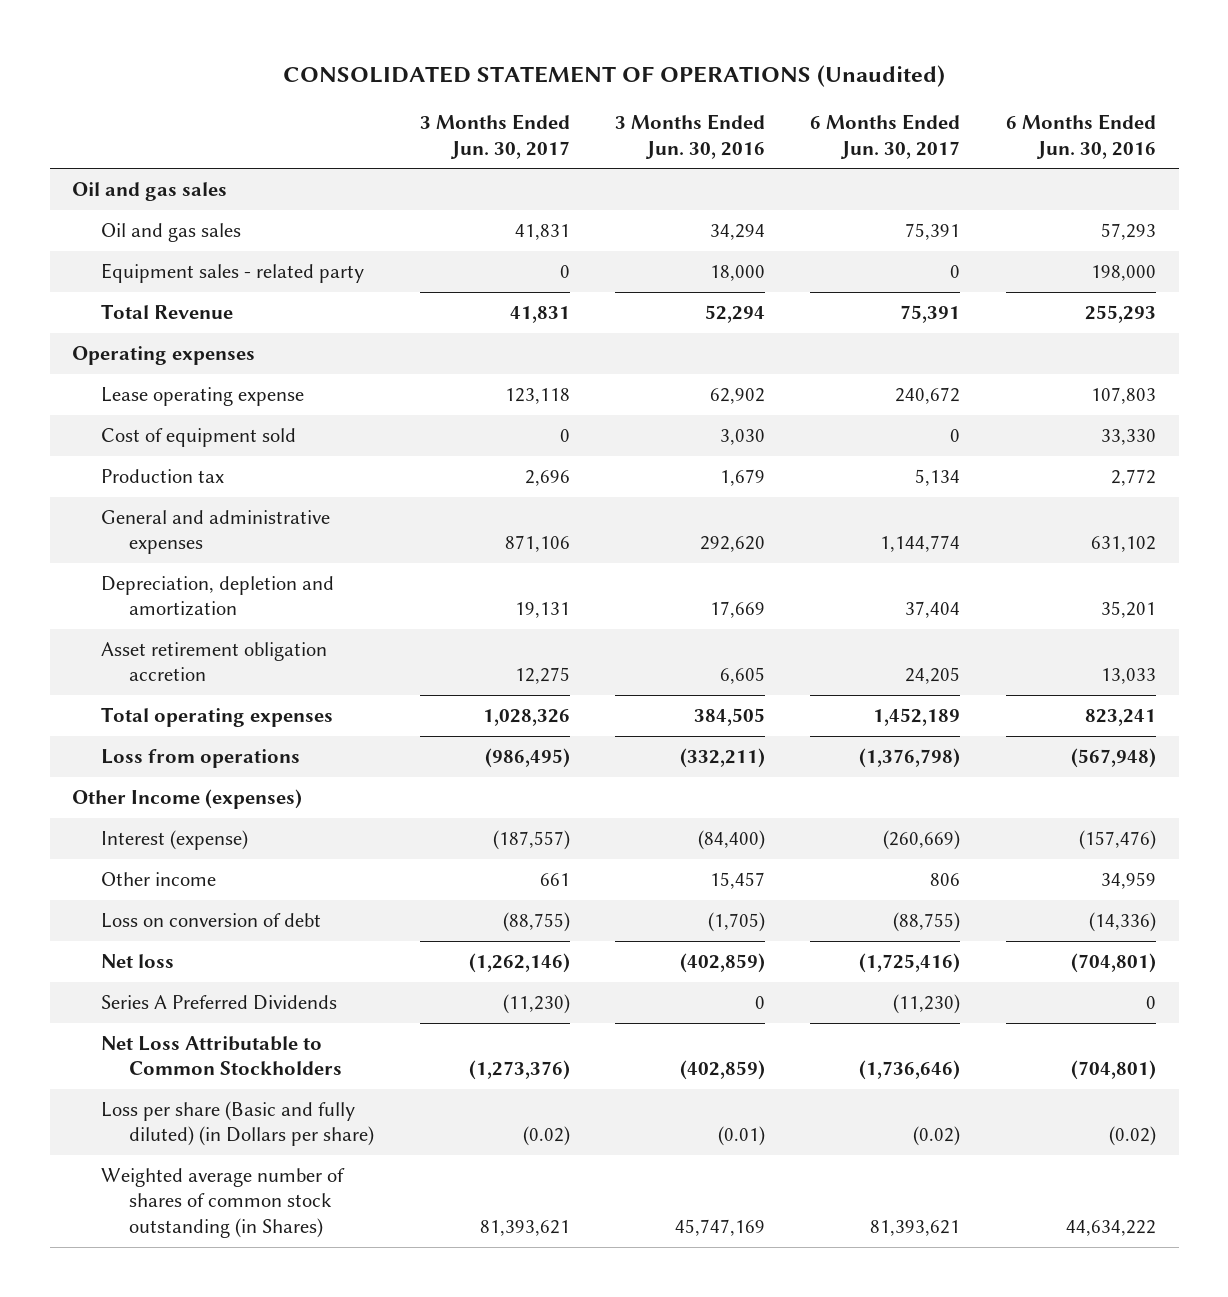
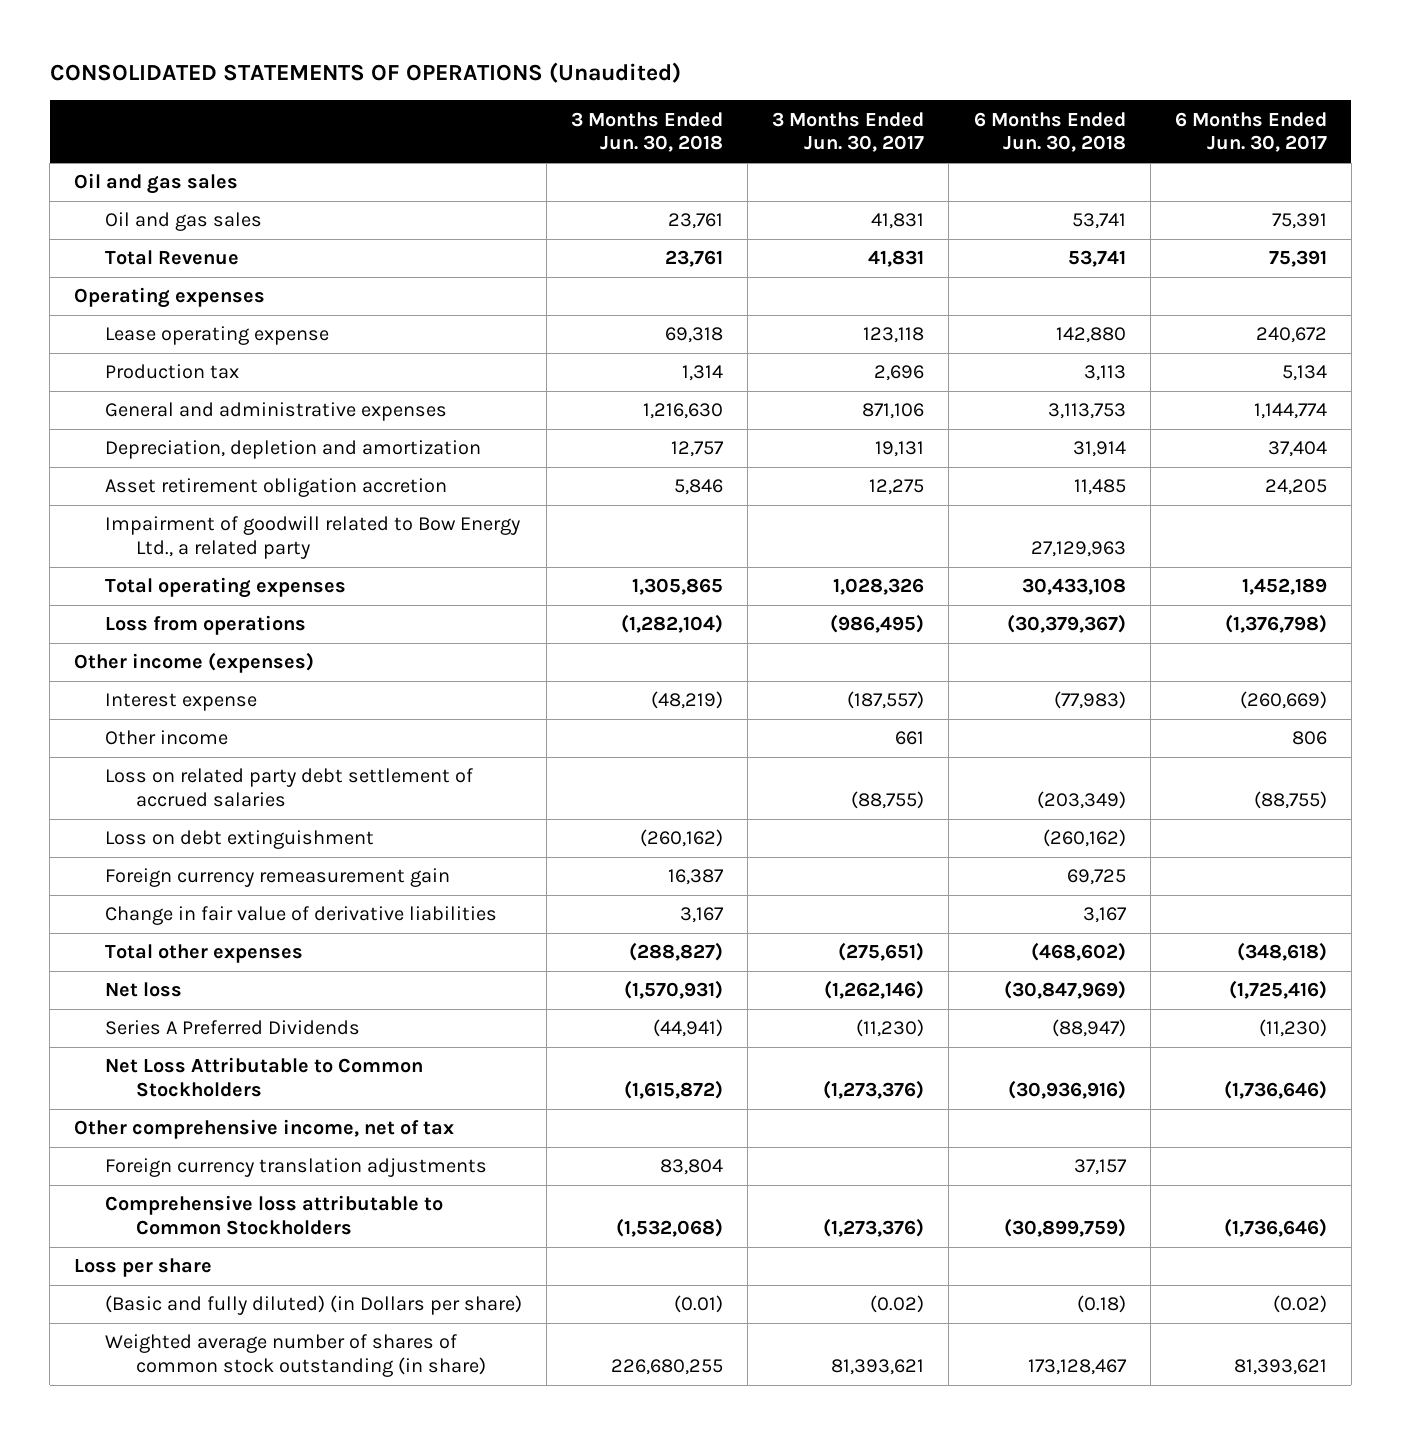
- CONSOLIDATED STATEMENT OF OPERATIONS (Unaudited)
+ CONSOLIDATED STATEMENTS OF OPERATIONS (Unaudited)
- | 3 Months Ended Jun. 30, 2017 | 3 Months Ended Jun. 30, 2016 | 6 Months Ended Jun. 30, 2017 | 6 Months Ended Jun. 30, 2016
+ | 3 Months Ended Jun. 30, 2018 | 3 Months Ended Jun. 30, 2017 | 6 Months Ended Jun. 30, 2018 | 6 Months Ended Jun. 30, 2017
- Equipment sales - related party | 0 | 18,000 | 0 | 198,000
- Cost of equipment sold | 0 | 3,030 | 0 | 33,330
+ Impairment of goodwill related to Bow Energy Ltd., a related party | | | 27,129,963 |
- Other Income (expenses)
- Interest (expense) | (187,557) | (84,400) | (260,669) | (157,476)
+ Other income (expenses)
+ Interest expense | (48,219) | (187,557) | (77,983) | (260,669)
- Loss on conversion of debt | (88,755) | (1,705) | (88,755) | (14,336)
+ Loss on related party debt settlement of accrued salaries | | (88,755) | (203,349) | (88,755)
+ Loss on debt extinguishment | (260,162) | | (260,162) |
+ Foreign currency remeasurement gain | 16,387 | | 69,725 |
+ Change in fair value of derivative liabilities | 3,167 | | 3,167 |
+ Total other expenses | (288,827) | (275,651) | (468,602) | (348,618)
- Loss per share (Basic and fully diluted) (in Dollars per share) | (0.02) | (0.01) | (0.02) | (0.02)
- Weighted average number of shares of common stock outstanding (in Shares) | 81,393,621 | 45,747,169 | 81,393,621 | 44,634,222
+ Other comprehensive income, net of tax
+ Foreign currency translation adjustments | 83,804 | | 37,157 |
+ Comprehensive loss attributable to Common Stockholders | (1,532,068) | (1,273,376) | (30,899,759) | (1,736,646)
+ Loss per share
+ (Basic and fully diluted) (in Dollars per share) | (0.01) | (0.02) | (0.18) | (0.02)
+ Weighted average number of shares of common stock outstanding (in share) | 226,680,255 | 81,393,621 | 173,128,467 | 81,393,621

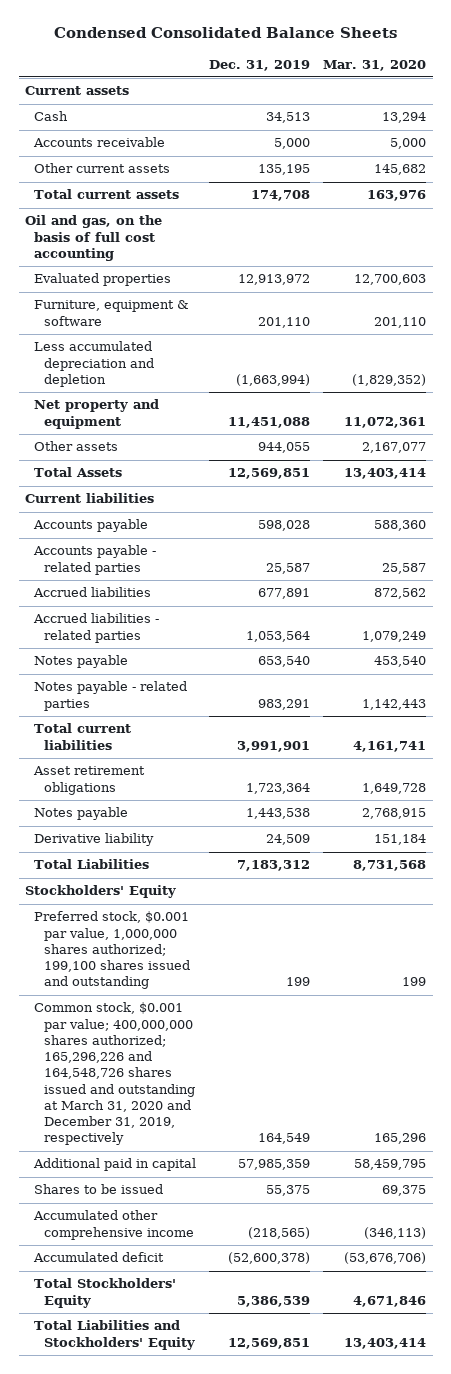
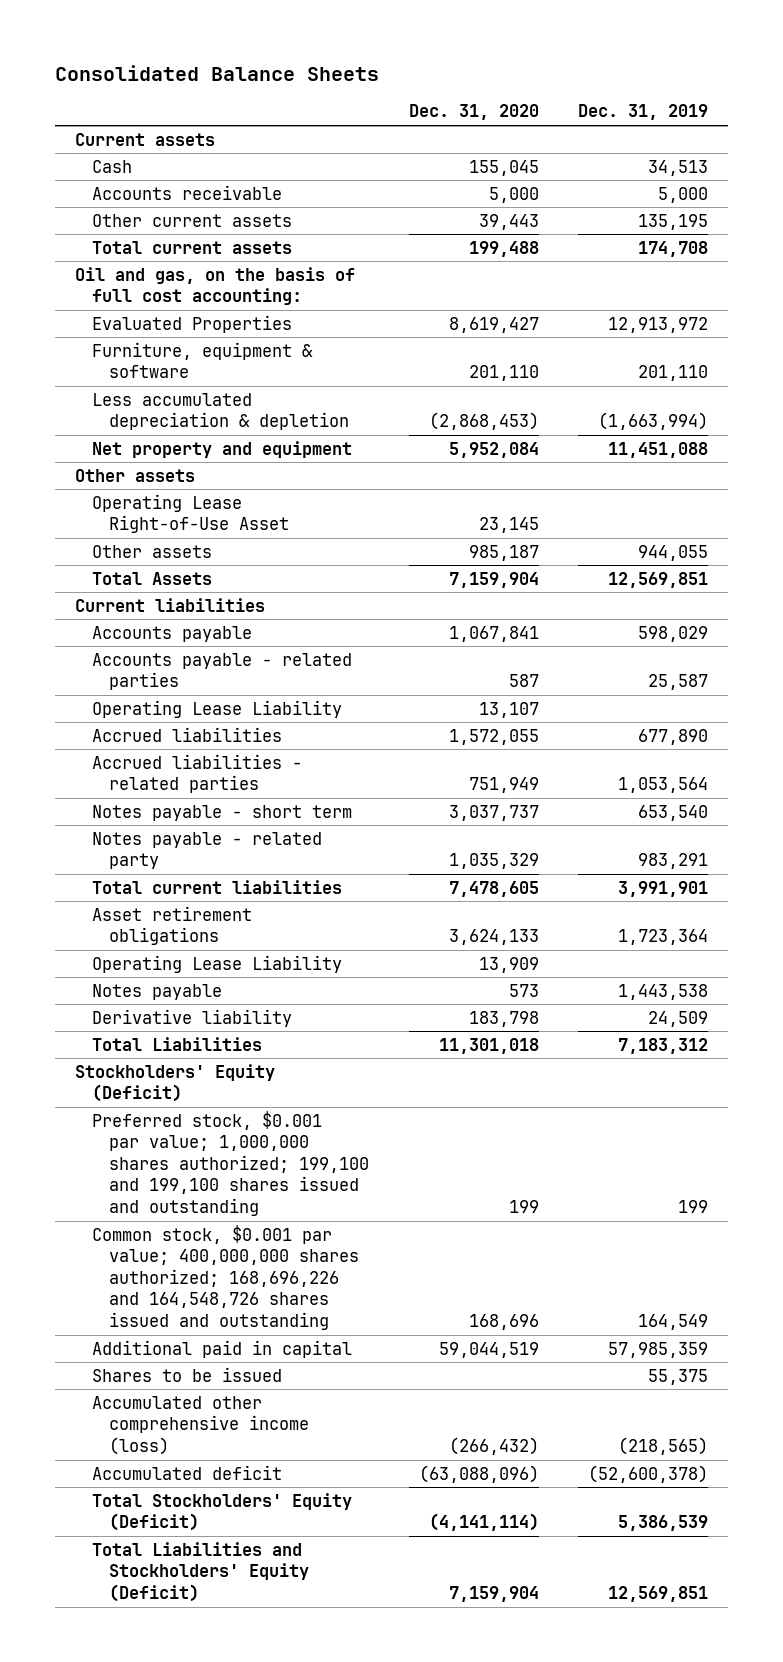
- Condensed Consolidated Balance Sheets
+ Consolidated Balance Sheets
- | Dec. 31, 2019 | Mar. 31, 2020
+ | Dec. 31, 2020 | Dec. 31, 2019
- Oil and gas, on the basis of full cost accounting
- Evaluated properties | 12,913,972 | 12,700,603
+ Oil and gas, on the basis of full cost accounting:
+ Evaluated Properties | 8,619,427 | 12,913,972
- Less accumulated depreciation and depletion | (1,663,994) | (1,829,352)
+ Less accumulated depreciation & depletion | (2,868,453) | (1,663,994)
+ Other assets
+ Operating Lease Right-of-Use Asset | 23,145 |
- Accounts payable | 598,028 | 588,360
+ Accounts payable | 1,067,841 | 598,029
- Accrued liabilities | 677,891 | 872,562
+ Operating Lease Liability | 13,107 |
+ Accrued liabilities | 1,572,055 | 677,890
- Notes payable | 653,540 | 453,540
- Notes payable - related parties | 983,291 | 1,142,443
+ Notes payable - short term | 3,037,737 | 653,540
+ Notes payable - related party | 1,035,329 | 983,291
+ Operating Lease Liability | 13,909 |
- Stockholders' Equity
- Preferred stock, $0.001 par value, 1,000,000 shares authorized; 199,100 shares issued and outstanding | 199 | 199
- Common stock, $0.001 par value; 400,000,000 shares authorized; 165,296,226 and 164,548,726 shares issued and outstanding at March 31, 2020 and December 31, 2019, respectively | 164,549 | 165,296
+ Stockholders' Equity (Deficit)
+ Preferred stock, $0.001 par value; 1,000,000 shares authorized; 199,100 and 199,100 shares issued and outstanding | 199 | 199
+ Common stock, $0.001 par value; 400,000,000 shares authorized; 168,696,226 and 164,548,726 shares issued and outstanding | 168,696 | 164,549
- Accumulated other comprehensive income | (218,565) | (346,113)
+ Accumulated other comprehensive income (loss) | (266,432) | (218,565)
- Total Stockholders' Equity | 5,386,539 | 4,671,846
- Total Liabilities and Stockholders' Equity | 12,569,851 | 13,403,414
+ Total Stockholders' Equity (Deficit) | (4,141,114) | 5,386,539
+ Total Liabilities and Stockholders' Equity (Deficit) | 7,159,904 | 12,569,851

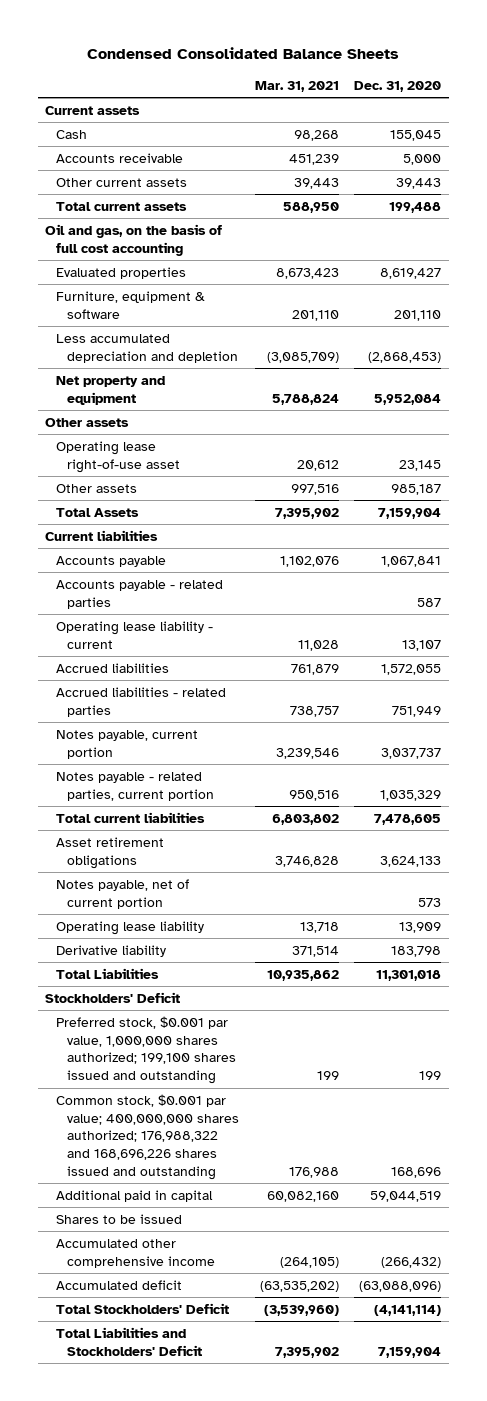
- Consolidated Balance Sheets
+ Condensed Consolidated Balance Sheets
- | Dec. 31, 2020 | Dec. 31, 2019
+ | Mar. 31, 2021 | Dec. 31, 2020
- Oil and gas, on the basis of full cost accounting:
- Evaluated Properties | 8,619,427 | 12,913,972
+ Oil and gas, on the basis of full cost accounting
+ Evaluated properties | 8,673,423 | 8,619,427
- Less accumulated depreciation & depletion | (2,868,453) | (1,663,994)
+ Less accumulated depreciation and depletion | (3,085,709) | (2,868,453)
- Operating Lease Right-of-Use Asset | 23,145 |
+ Operating lease right-of-use asset | 20,612 | 23,145
- Operating Lease Liability | 13,107 |
+ Operating lease liability - current | 11,028 | 13,107
- Notes payable - short term | 3,037,737 | 653,540
- Notes payable - related party | 1,035,329 | 983,291
+ Notes payable, current portion | 3,239,546 | 3,037,737
+ Notes payable - related parties, current portion | 950,516 | 1,035,329
- Operating Lease Liability | 13,909 |
- Notes payable | 573 | 1,443,538
+ Notes payable, net of current portion | | 573
+ Operating lease liability | 13,718 | 13,909
- Stockholders' Equity (Deficit)
- Preferred stock, $0.001 par value; 1,000,000 shares authorized; 199,100 and 199,100 shares issued and outstanding | 199 | 199
- Common stock, $0.001 par value; 400,000,000 shares authorized; 168,696,226 and 164,548,726 shares issued and outstanding | 168,696 | 164,549
+ Stockholders' Deficit
+ Preferred stock, $0.001 par value, 1,000,000 shares authorized; 199,100 shares issued and outstanding | 199 | 199
+ Common stock, $0.001 par value; 400,000,000 shares authorized; 176,988,322 and 168,696,226 shares issued and outstanding | 176,988 | 168,696
- Accumulated other comprehensive income (loss) | (266,432) | (218,565)
+ Accumulated other comprehensive income | (264,105) | (266,432)
- Total Stockholders' Equity (Deficit) | (4,141,114) | 5,386,539
- Total Liabilities and Stockholders' Equity (Deficit) | 7,159,904 | 12,569,851
+ Total Stockholders' Deficit | (3,539,960) | (4,141,114)
+ Total Liabilities and Stockholders' Deficit | 7,395,902 | 7,159,904

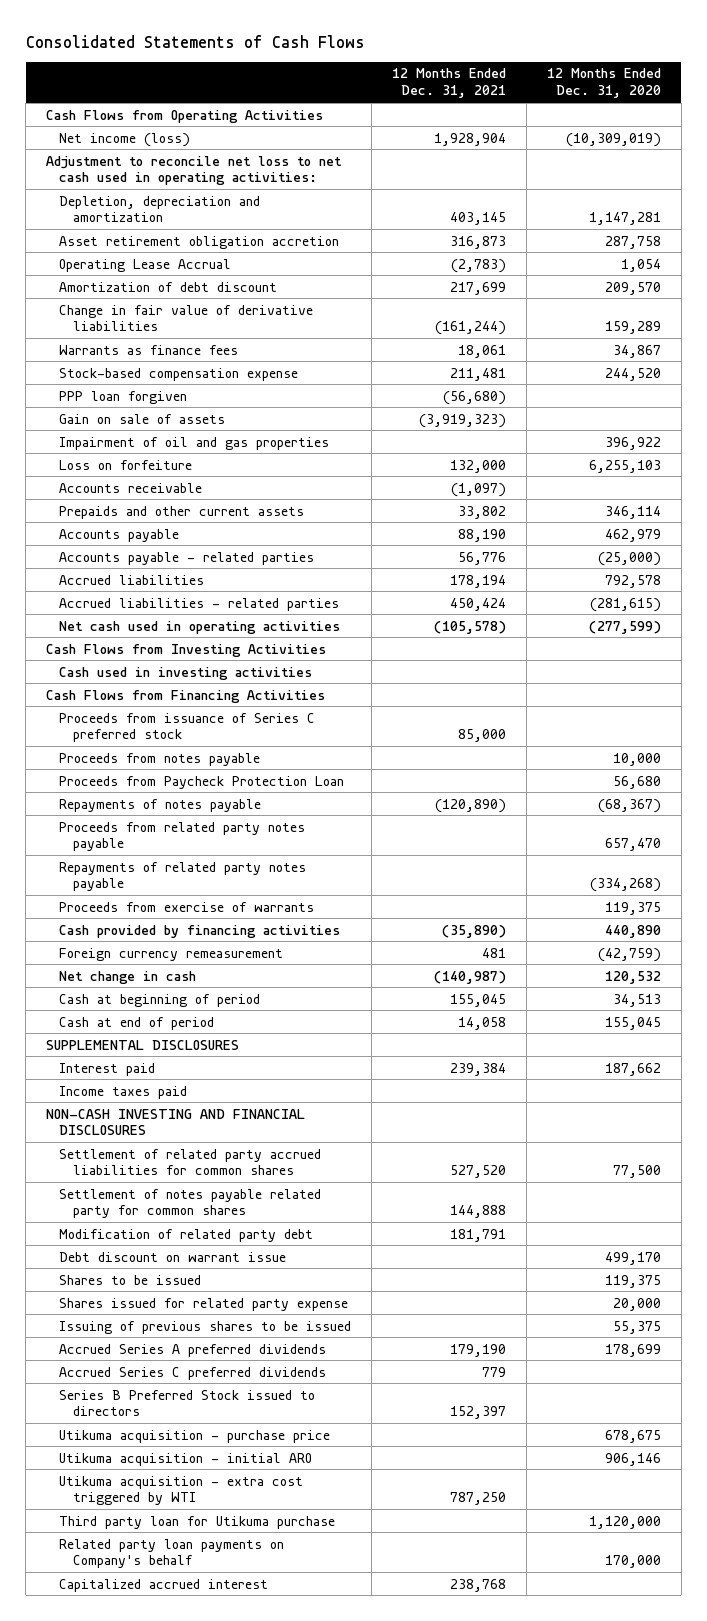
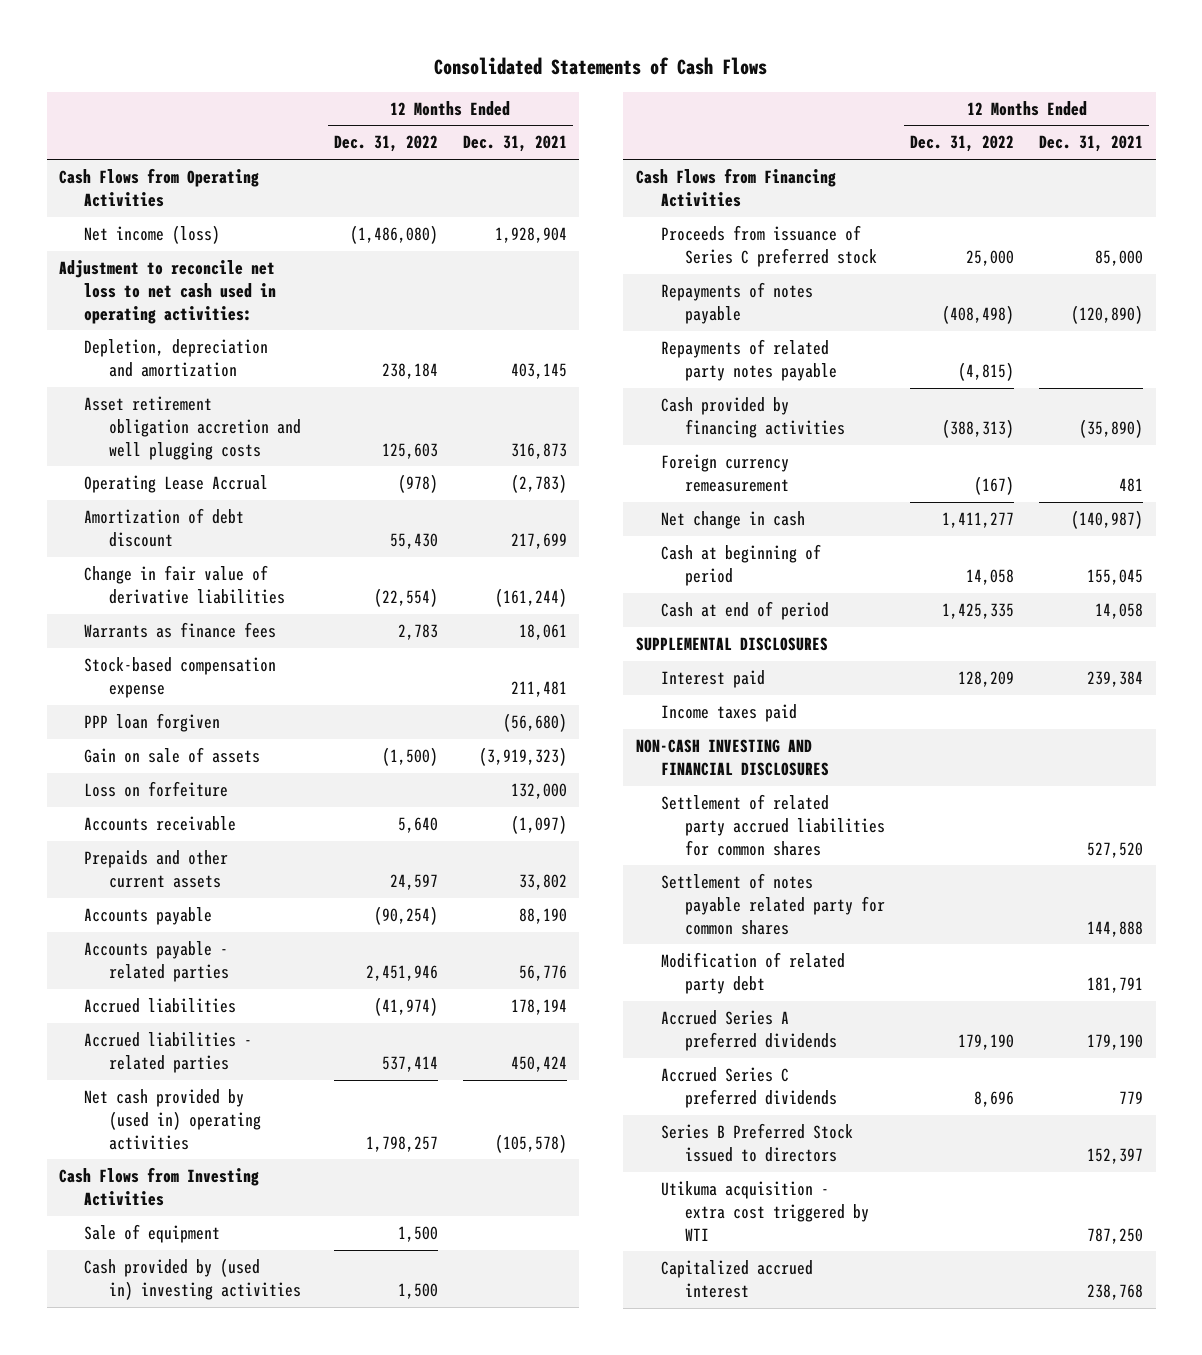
- | 12 Months Ended Dec. 31, 2021 | 12 Months Ended Dec. 31, 2020
+ | 12 Months Ended Dec. 31, 2022 | 12 Months Ended Dec. 31, 2021
- Asset retirement obligation accretion | 316,873 | 287,758
+ Asset retirement obligation accretion and well plugging costs | 125,603 | 316,873
- Impairment of oil and gas properties | | 396,922
- Net cash used in operating activities | (105,578) | (277,599)
+ Net cash provided by (used in) operating activities | 1,798,257 | (105,578)
- Cash used in investing activities
+ Sale of equipment | 1,500 |
+ Cash provided by (used in) investing activities | 1,500 |
- Proceeds from notes payable | | 10,000
- Proceeds from Paycheck Protection Loan | | 56,680
- Proceeds from related party notes payable | | 657,470
- Proceeds from exercise of warrants | | 119,375
- Debt discount on warrant issue | | 499,170
- Shares to be issued | | 119,375
- Shares issued for related party expense | | 20,000
- Issuing of previous shares to be issued | | 55,375
- Utikuma acquisition - purchase price | | 678,675
- Utikuma acquisition - initial ARO | | 906,146
- Third party loan for Utikuma purchase | | 1,120,000
- Related party loan payments on Company's behalf | | 170,000

